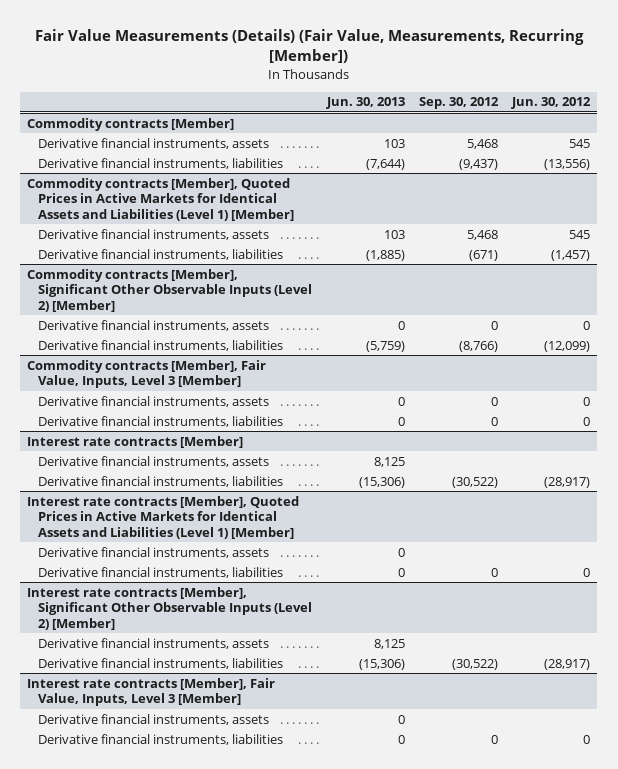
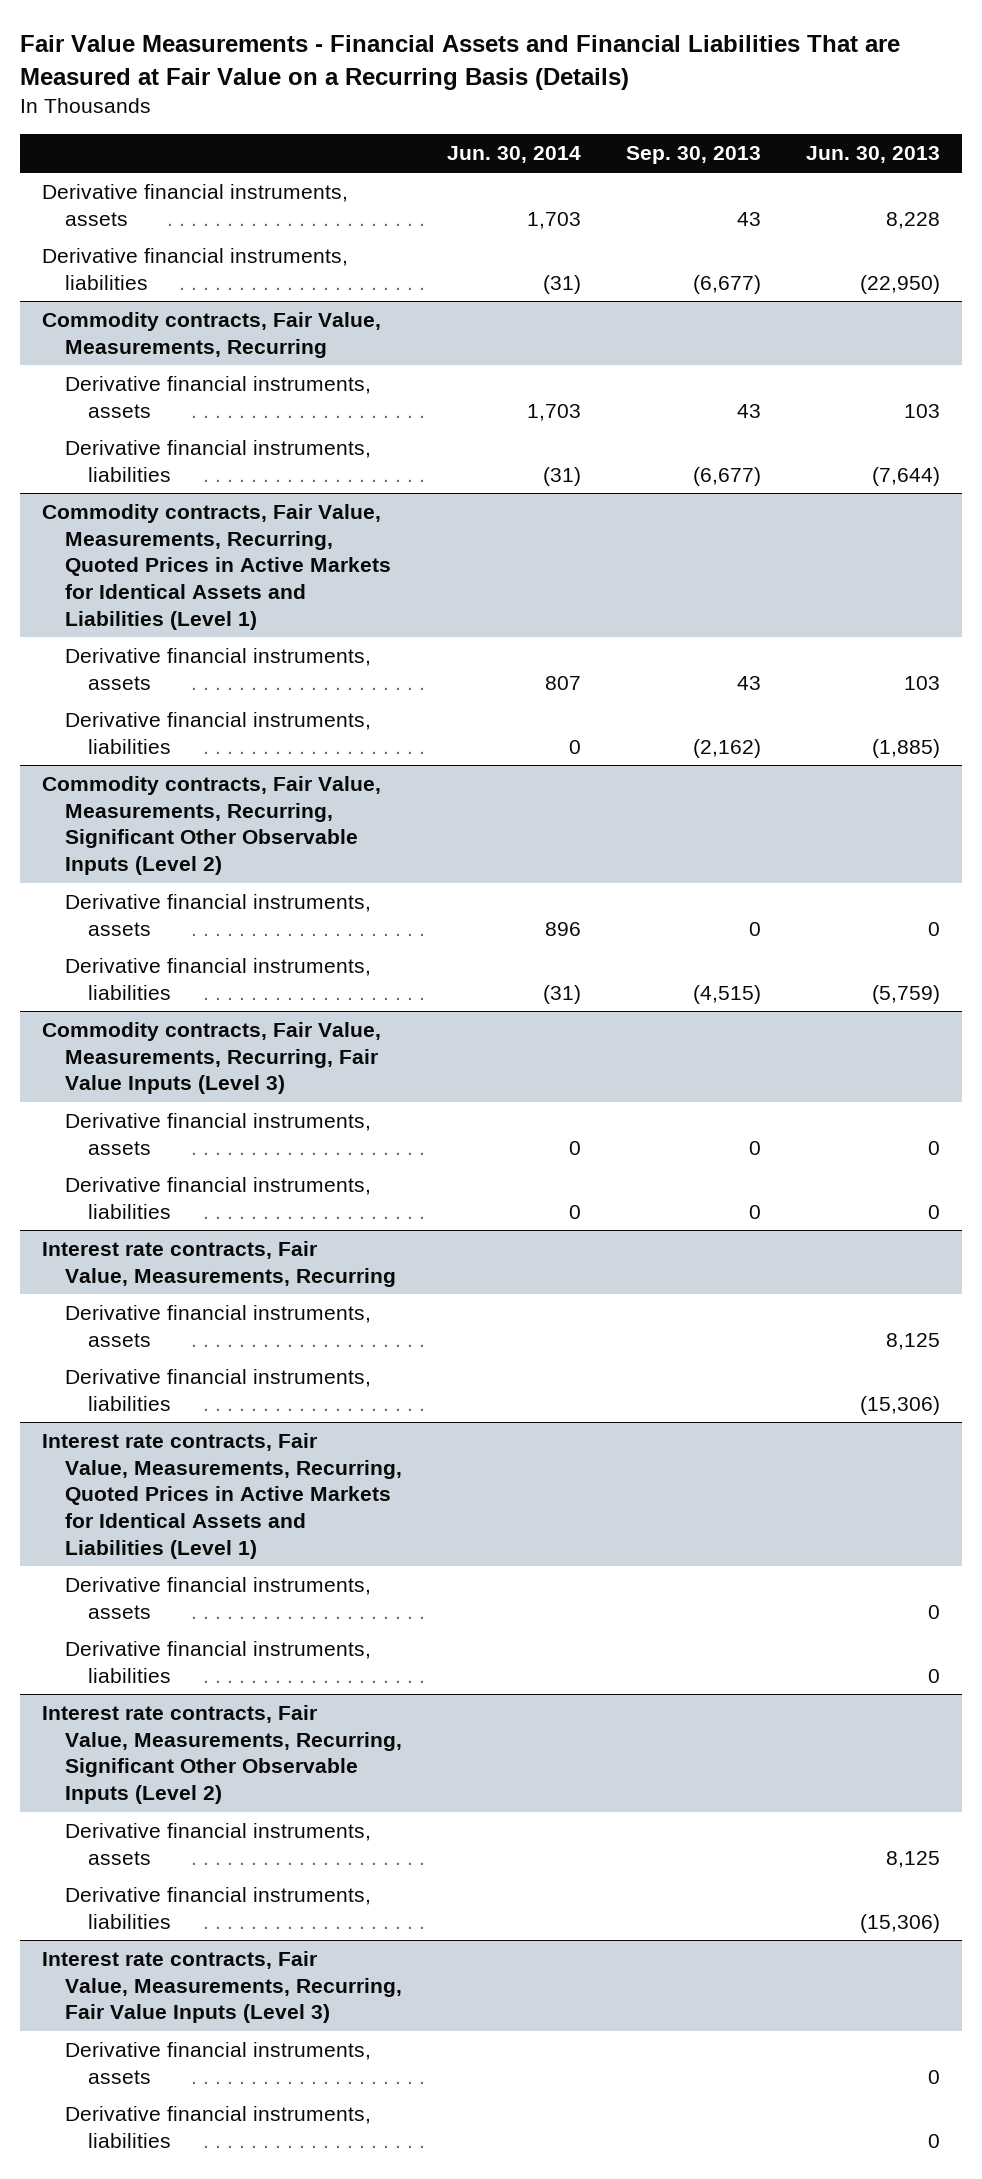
- Fair Value Measurements (Details) (Fair Value, Measurements, Recurring [Member])
+ Fair Value Measurements - Financial Assets and Financial Liabilities That are Measured at Fair Value on a Recurring Basis (Details)
- | Jun. 30, 2013 | Sep. 30, 2012 | Jun. 30, 2012
+ | Jun. 30, 2014 | Sep. 30, 2013 | Jun. 30, 2013
- Commodity contracts [Member]
+ Derivative financial instruments, assets | 1,703 | 43 | 8,228
+ Derivative financial instruments, liabilities | (31) | (6,677) | (22,950)
+ Commodity contracts, Fair Value, Measurements, Recurring
- Commodity contracts [Member], Quoted Prices in Active Markets for Identical Assets and Liabilities (Level 1) [Member]
+ Commodity contracts, Fair Value, Measurements, Recurring, Quoted Prices in Active Markets for Identical Assets and Liabilities (Level 1)
- Commodity contracts [Member], Significant Other Observable Inputs (Level 2) [Member]
+ Commodity contracts, Fair Value, Measurements, Recurring, Significant Other Observable Inputs (Level 2)
- Commodity contracts [Member], Fair Value, Inputs, Level 3 [Member]
+ Commodity contracts, Fair Value, Measurements, Recurring, Fair Value Inputs (Level 3)
- Interest rate contracts [Member]
+ Interest rate contracts, Fair Value, Measurements, Recurring
- Interest rate contracts [Member], Quoted Prices in Active Markets for Identical Assets and Liabilities (Level 1) [Member]
+ Interest rate contracts, Fair Value, Measurements, Recurring, Quoted Prices in Active Markets for Identical Assets and Liabilities (Level 1)
- Interest rate contracts [Member], Significant Other Observable Inputs (Level 2) [Member]
+ Interest rate contracts, Fair Value, Measurements, Recurring, Significant Other Observable Inputs (Level 2)
- Interest rate contracts [Member], Fair Value, Inputs, Level 3 [Member]
+ Interest rate contracts, Fair Value, Measurements, Recurring, Fair Value Inputs (Level 3)

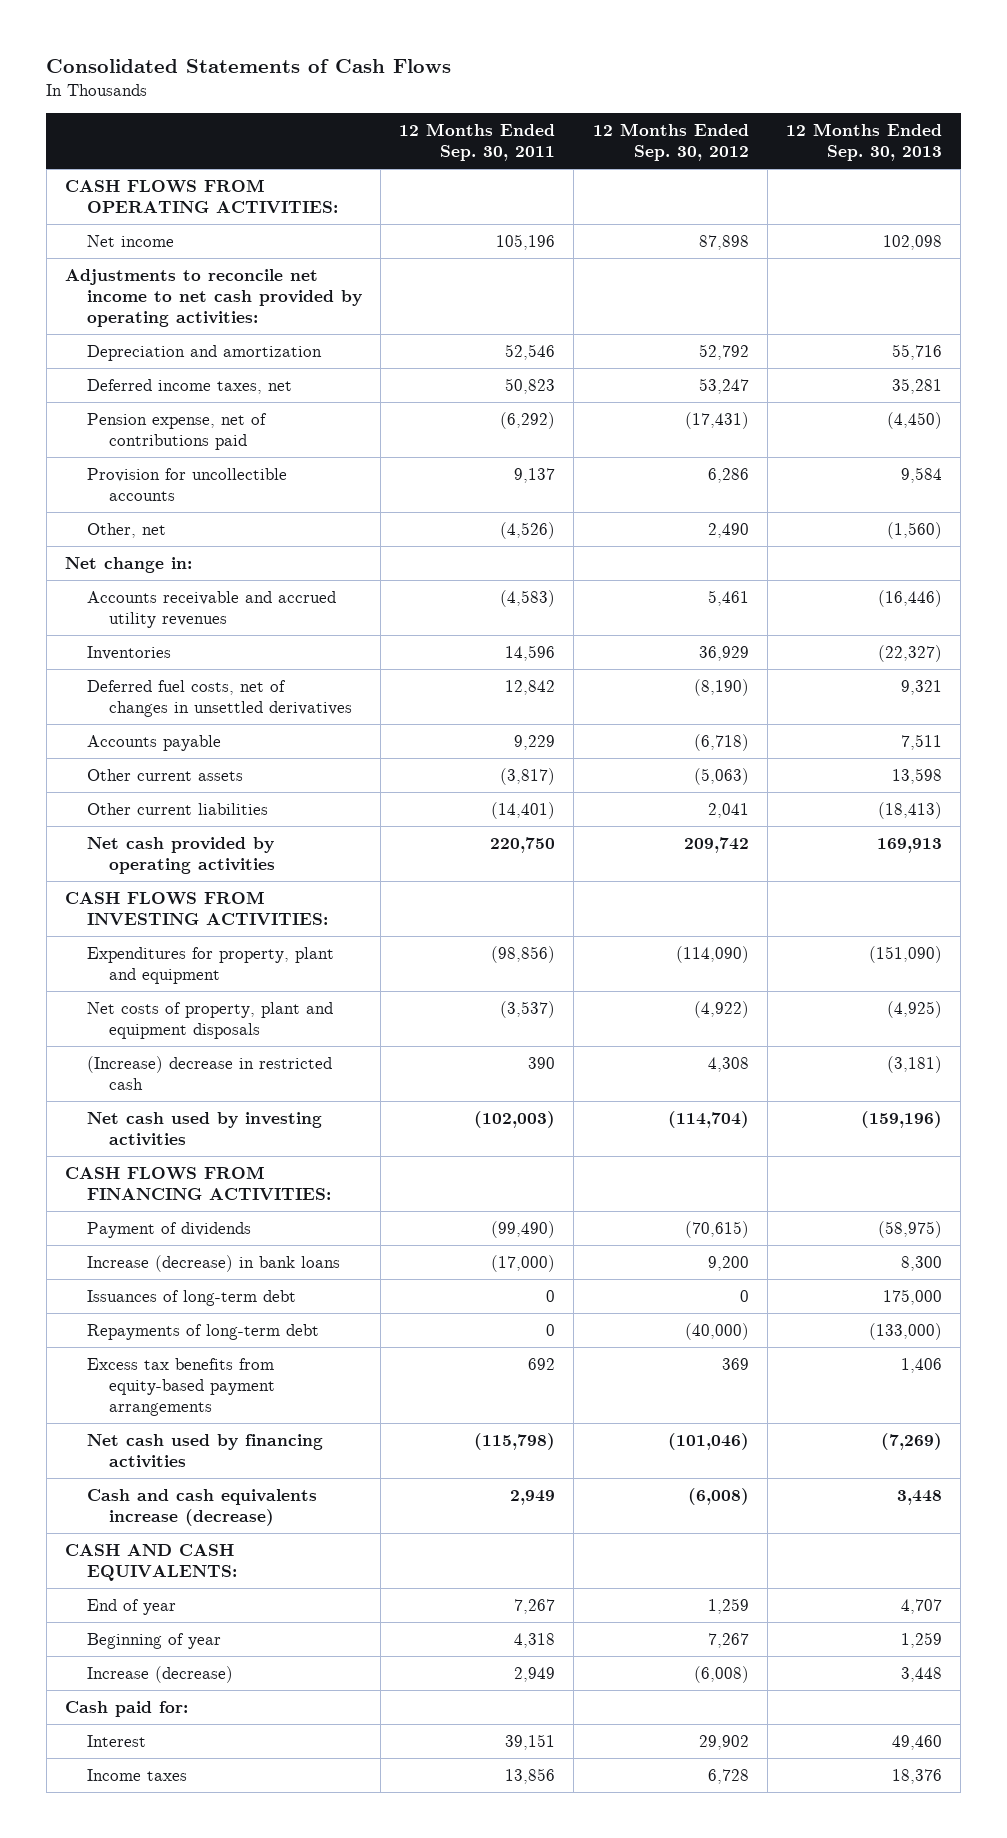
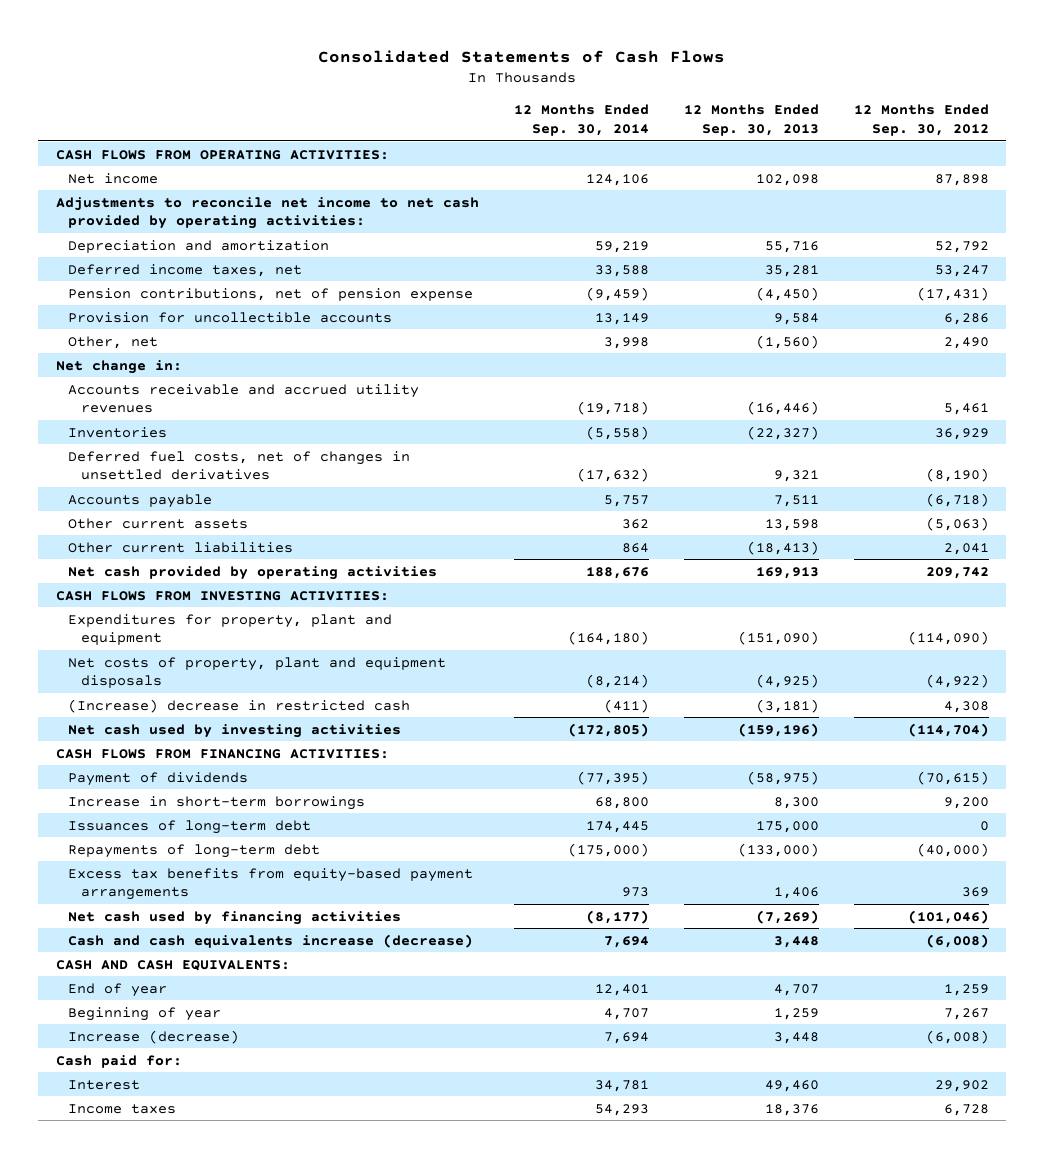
- | 12 Months Ended Sep. 30, 2011 | 12 Months Ended Sep. 30, 2012 | 12 Months Ended Sep. 30, 2013
+ | 12 Months Ended Sep. 30, 2014 | 12 Months Ended Sep. 30, 2013 | 12 Months Ended Sep. 30, 2012
- Pension expense, net of contributions paid | (6,292) | (17,431) | (4,450)
+ Pension contributions, net of pension expense | (9,459) | (4,450) | (17,431)
- Increase (decrease) in bank loans | (17,000) | 9,200 | 8,300
+ Increase in short-term borrowings | 68,800 | 8,300 | 9,200

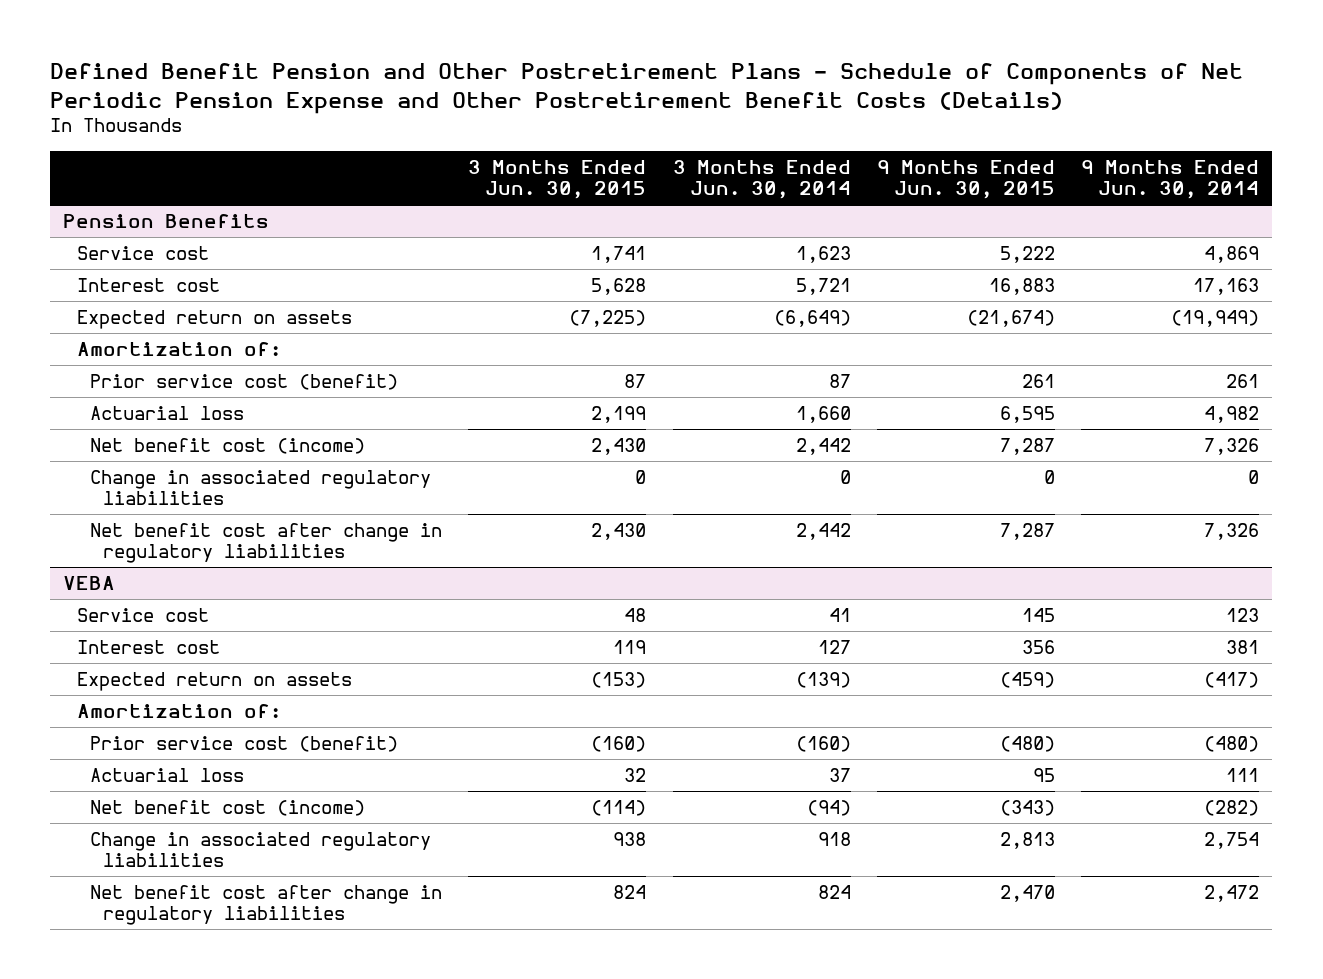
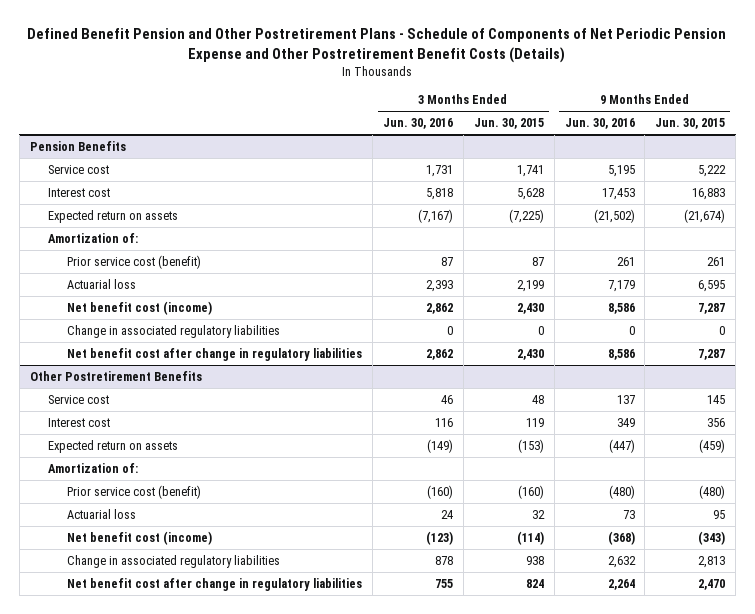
- | 3 Months Ended Jun. 30, 2015 | 3 Months Ended Jun. 30, 2014 | 9 Months Ended Jun. 30, 2015 | 9 Months Ended Jun. 30, 2014
+ | 3 Months Ended Jun. 30, 2016 | 3 Months Ended Jun. 30, 2015 | 9 Months Ended Jun. 30, 2016 | 9 Months Ended Jun. 30, 2015
- VEBA
+ Other Postretirement Benefits

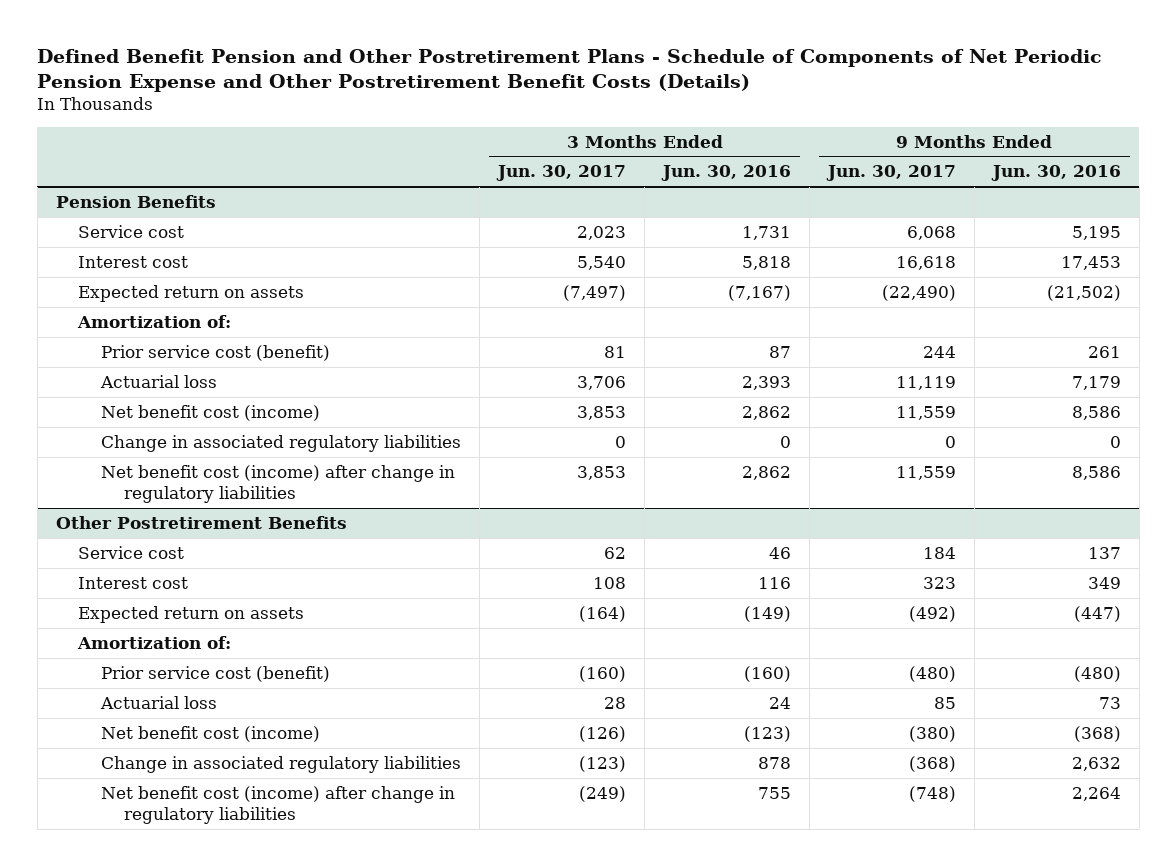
- | 3 Months Ended Jun. 30, 2016 | 3 Months Ended Jun. 30, 2015 | 9 Months Ended Jun. 30, 2016 | 9 Months Ended Jun. 30, 2015
+ | 3 Months Ended Jun. 30, 2017 | 3 Months Ended Jun. 30, 2016 | 9 Months Ended Jun. 30, 2017 | 9 Months Ended Jun. 30, 2016
@ Pension Benefits
- Net benefit cost after change in regulatory liabilities | 2,862 | 2,430 | 8,586 | 7,287
+ Net benefit cost (income) after change in regulatory liabilities | 3,853 | 2,862 | 11,559 | 8,586
@ Other Postretirement Benefits
- Net benefit cost after change in regulatory liabilities | 755 | 824 | 2,264 | 2,470
+ Net benefit cost (income) after change in regulatory liabilities | (249) | 755 | (748) | 2,264

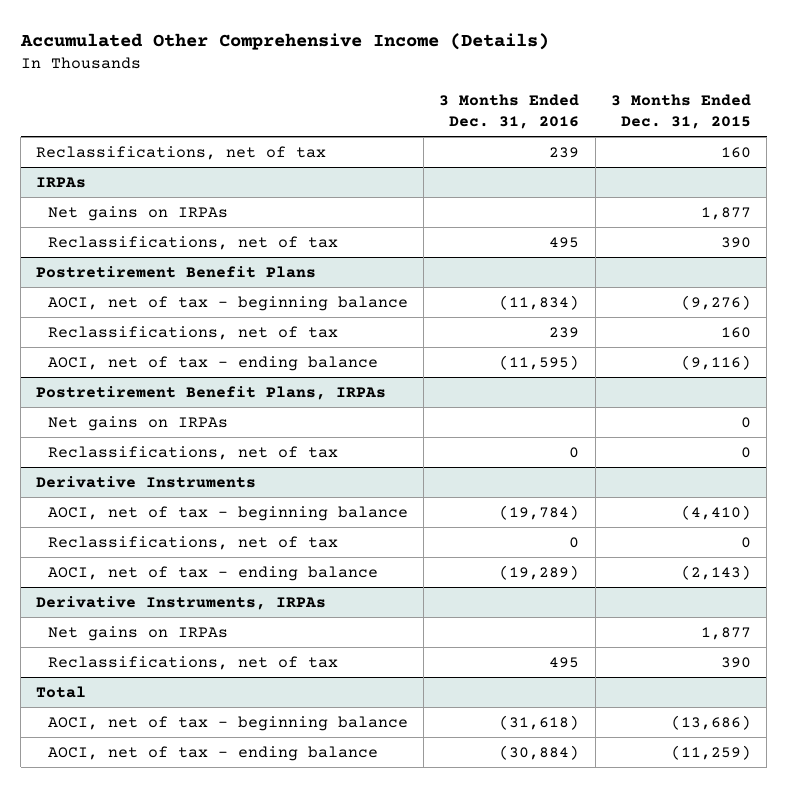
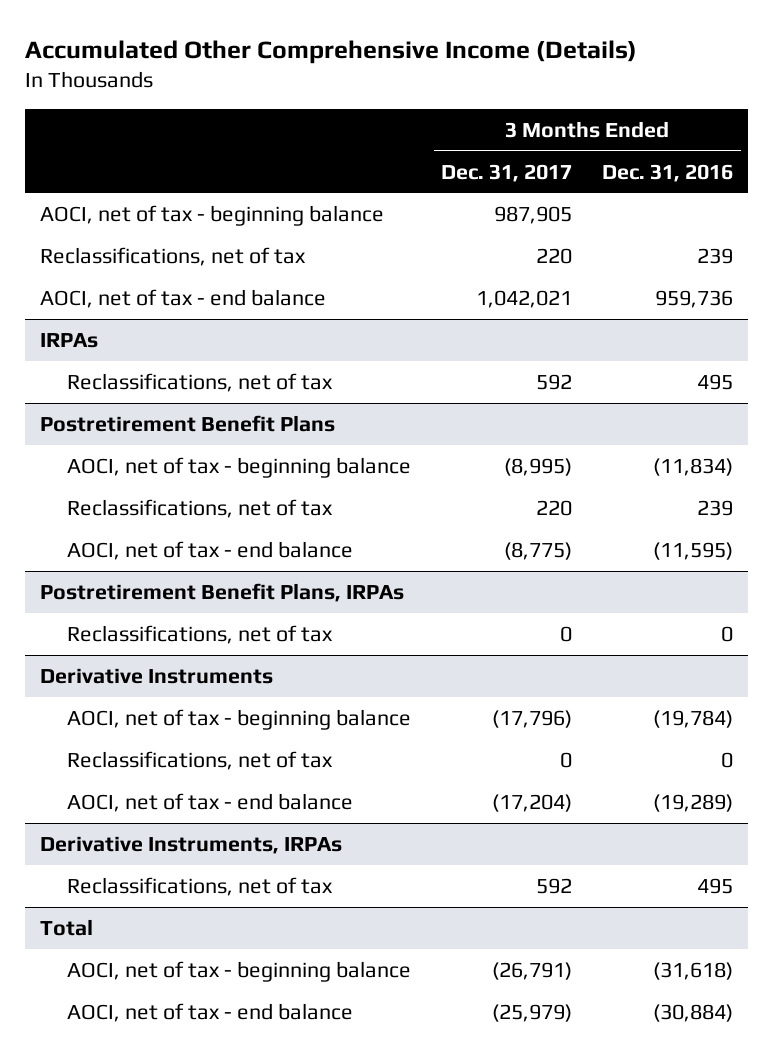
- | 3 Months Ended Dec. 31, 2016 | 3 Months Ended Dec. 31, 2015
+ | 3 Months Ended Dec. 31, 2017 | 3 Months Ended Dec. 31, 2016
+ AOCI, net of tax - beginning balance | 987,905 |
+ AOCI, net of tax - end balance | 1,042,021 | 959,736
@ IRPAs
- Net gains on IRPAs | | 1,877
@ Postretirement Benefit Plans
- AOCI, net of tax - ending balance | (11,595) | (9,116)
+ AOCI, net of tax - end balance | (8,775) | (11,595)
@ Postretirement Benefit Plans, IRPAs
- Net gains on IRPAs | | 0
@ Derivative Instruments
- AOCI, net of tax - ending balance | (19,289) | (2,143)
+ AOCI, net of tax - end balance | (17,204) | (19,289)
@ Derivative Instruments, IRPAs
- Net gains on IRPAs | | 1,877
@ Total
- AOCI, net of tax - ending balance | (30,884) | (11,259)
+ AOCI, net of tax - end balance | (25,979) | (30,884)

